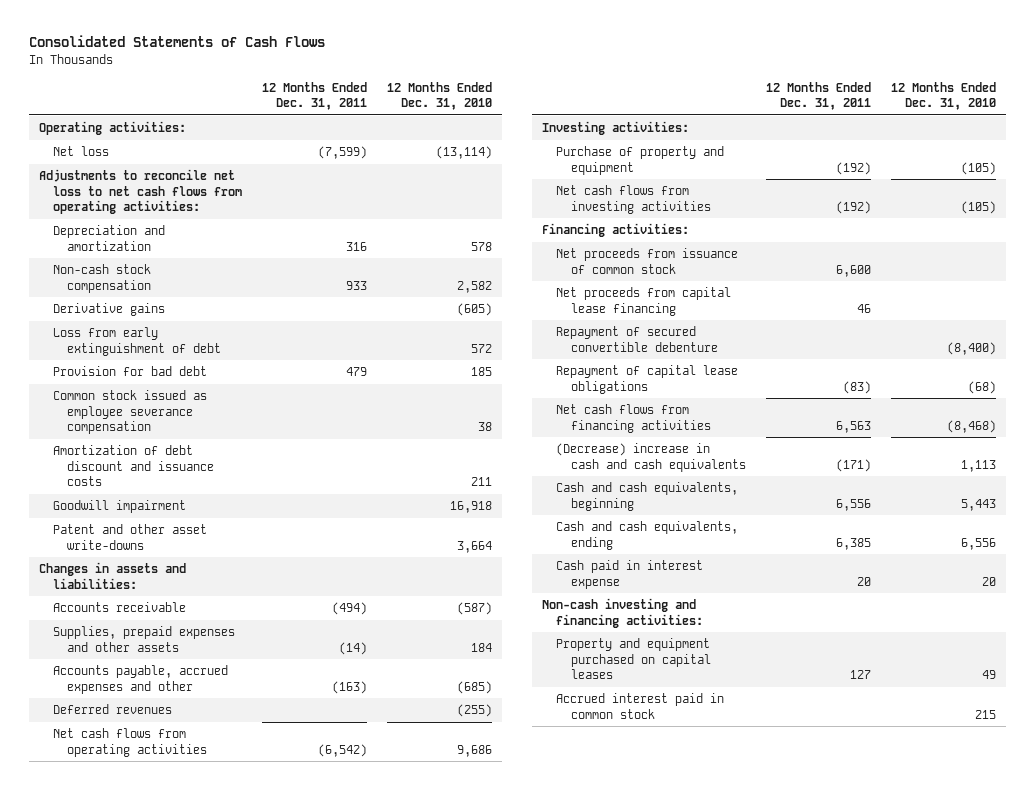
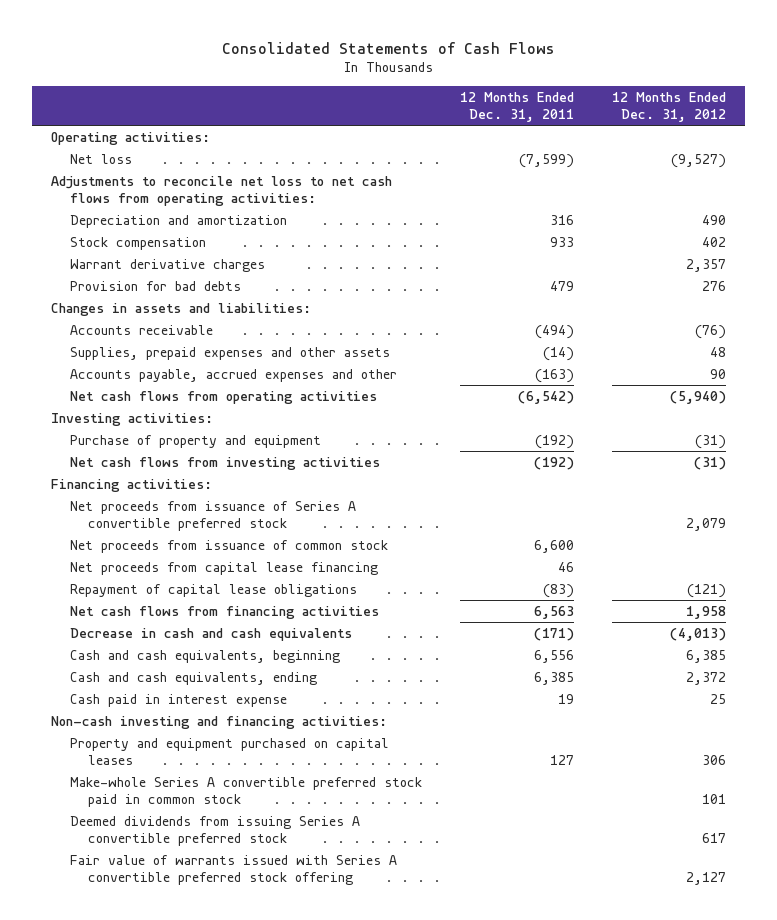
- | 12 Months Ended Dec. 31, 2011 | 12 Months Ended Dec. 31, 2010
+ | 12 Months Ended Dec. 31, 2011 | 12 Months Ended Dec. 31, 2012
- Non-cash stock compensation | 933 | 2,582
- Derivative gains | | (605)
- Loss from early extinguishment of debt | | 572
- Provision for bad debt | 479 | 185
- Common stock issued as employee severance compensation | | 38
- Amortization of debt discount and issuance costs | | 211
- Goodwill impairment | | 16,918
- Patent and other asset write-downs | | 3,664
+ Stock compensation | 933 | 402
+ Warrant derivative charges | | 2,357
+ Provision for bad debts | 479 | 276
- Deferred revenues | | (255)
+ Net proceeds from issuance of Series A convertible preferred stock | | 2,079
- Repayment of secured convertible debenture | | (8,400)
- (Decrease) increase in cash and cash equivalents | (171) | 1,113
+ Decrease in cash and cash equivalents | (171) | (4,013)
- Cash paid in interest expense | 20 | 20
+ Cash paid in interest expense | 19 | 25
- Accrued interest paid in common stock | | 215
+ Make-whole Series A convertible preferred stock paid in common stock | | 101
+ Deemed dividends from issuing Series A convertible preferred stock | | 617
+ Fair value of warrants issued with Series A convertible preferred stock offering | | 2,127

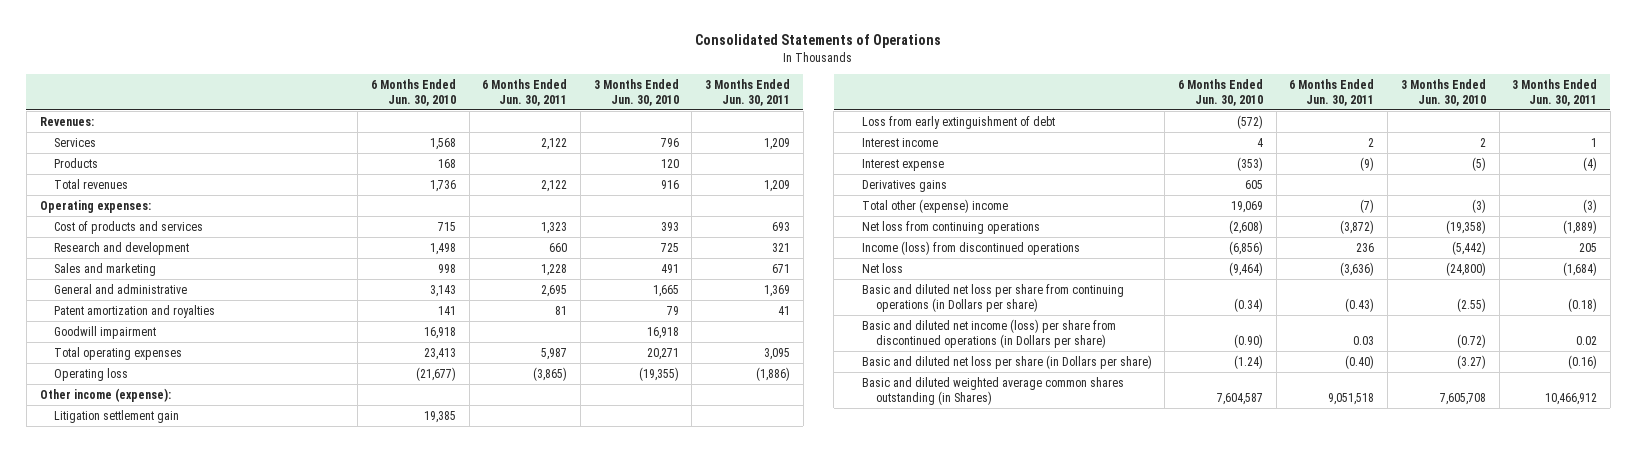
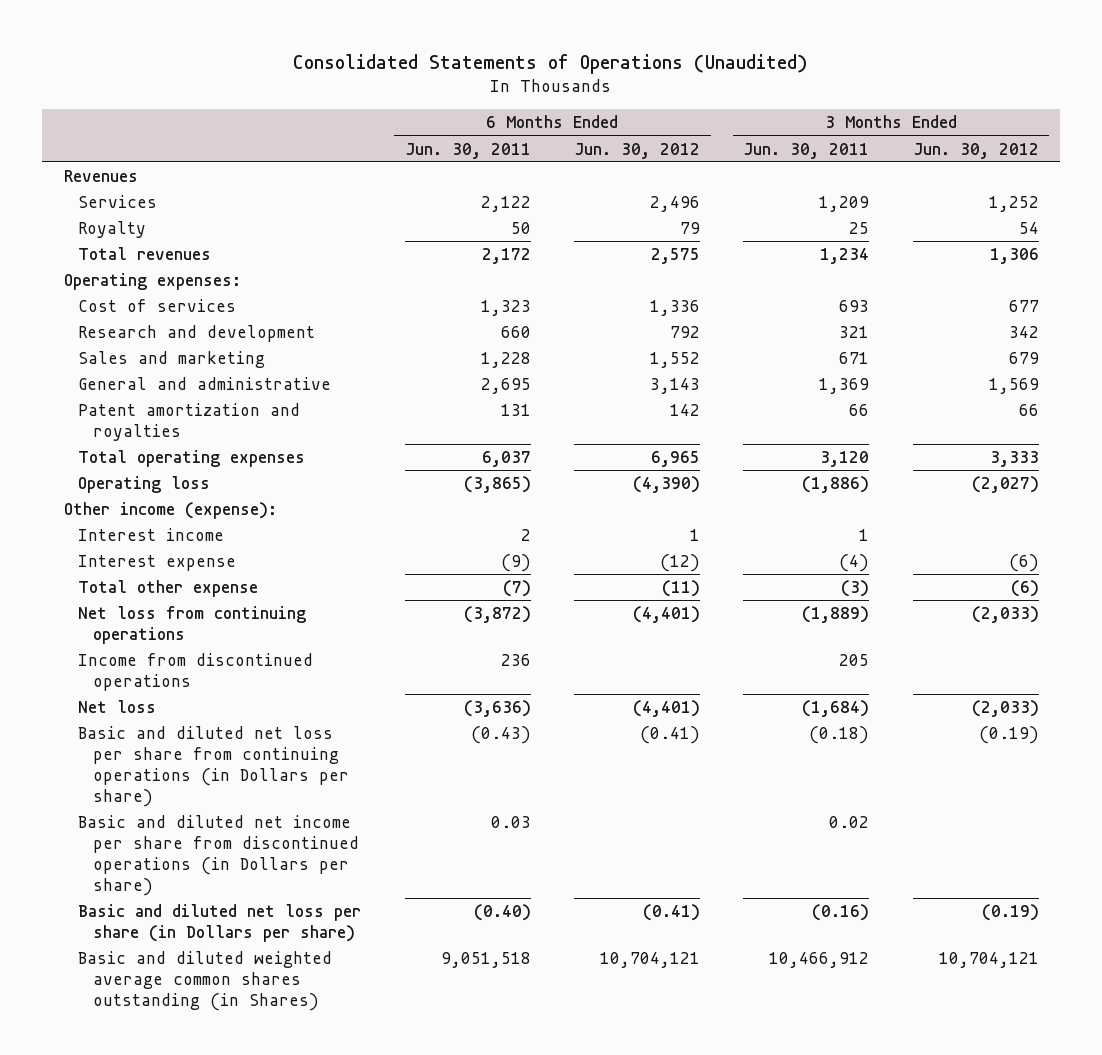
- Consolidated Statements of Operations
+ Consolidated Statements of Operations (Unaudited)
- | 6 Months Ended Jun. 30, 2010 | 6 Months Ended Jun. 30, 2011 | 3 Months Ended Jun. 30, 2010 | 3 Months Ended Jun. 30, 2011
+ | 6 Months Ended Jun. 30, 2011 | 6 Months Ended Jun. 30, 2012 | 3 Months Ended Jun. 30, 2011 | 3 Months Ended Jun. 30, 2012
- Revenues:
+ Revenues
- Products | 168 | | 120 |
- Total revenues | 1,736 | 2,122 | 916 | 1,209
+ Royalty | 50 | 79 | 25 | 54
+ Total revenues | 2,172 | 2,575 | 1,234 | 1,306
- Cost of products and services | 715 | 1,323 | 393 | 693
+ Cost of services | 1,323 | 1,336 | 693 | 677
- Patent amortization and royalties | 141 | 81 | 79 | 41
- Goodwill impairment | 16,918 | | 16,918 |
- Total operating expenses | 23,413 | 5,987 | 20,271 | 3,095
+ Patent amortization and royalties | 131 | 142 | 66 | 66
+ Total operating expenses | 6,037 | 6,965 | 3,120 | 3,333
- Litigation settlement gain | 19,385 | | |
- Loss from early extinguishment of debt | (572) | | |
- Derivatives gains | 605 | | |
- Total other (expense) income | 19,069 | (7) | (3) | (3)
+ Total other expense | (7) | (11) | (3) | (6)
- Income (loss) from discontinued operations | (6,856) | 236 | (5,442) | 205
+ Income from discontinued operations | 236 | | 205 |
- Basic and diluted net income (loss) per share from discontinued operations (in Dollars per share) | (0.90) | 0.03 | (0.72) | 0.02
+ Basic and diluted net income per share from discontinued operations (in Dollars per share) | 0.03 | | 0.02 |

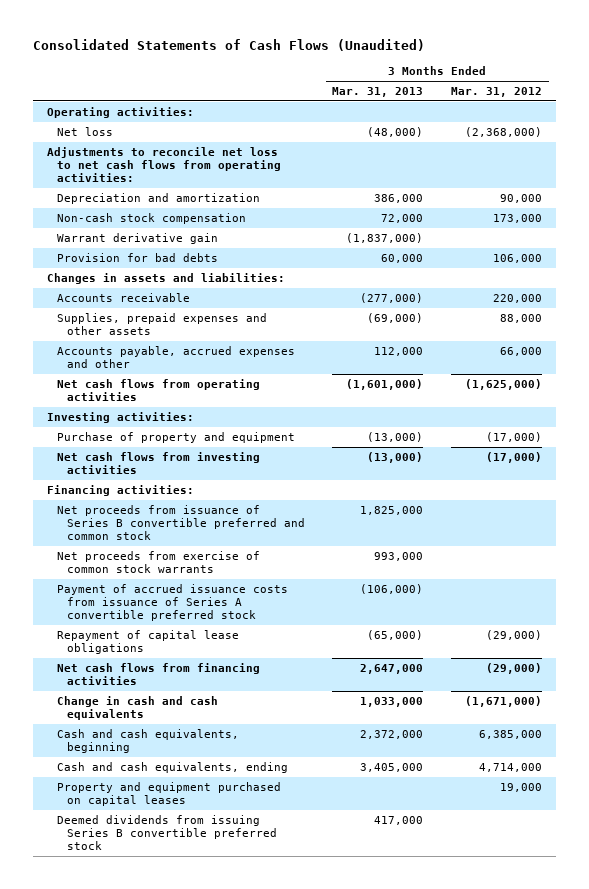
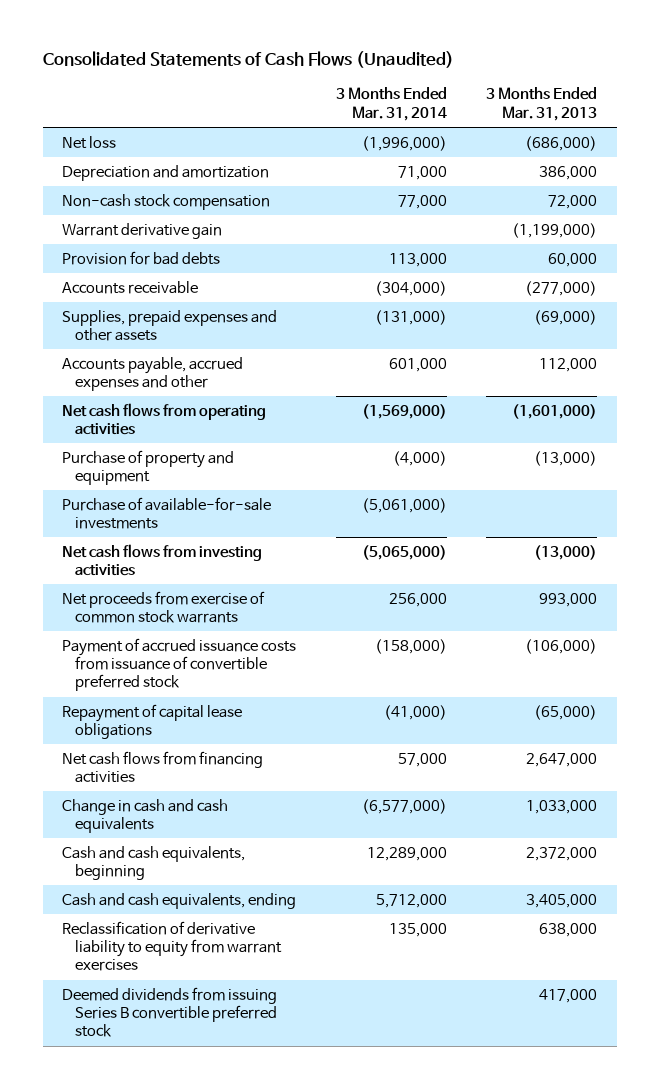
- | 3 Months Ended Mar. 31, 2013 | 3 Months Ended Mar. 31, 2012
+ | 3 Months Ended Mar. 31, 2014 | 3 Months Ended Mar. 31, 2013
- Operating activities:
- Net loss | (48,000) | (2,368,000)
- Adjustments to reconcile net loss to net cash flows from operating activities:
+ Net loss | (1,996,000) | (686,000)
- Warrant derivative gain | (1,837,000) |
+ Warrant derivative gain | | (1,199,000)
- Changes in assets and liabilities:
- Investing activities:
+ Purchase of available-for-sale investments | (5,061,000) |
- Financing activities:
- Net proceeds from issuance of Series B convertible preferred and common stock | 1,825,000 |
- Payment of accrued issuance costs from issuance of Series A convertible preferred stock | (106,000) |
+ Payment of accrued issuance costs from issuance of convertible preferred stock | (158,000) | (106,000)
- Property and equipment purchased on capital leases | | 19,000
+ Reclassification of derivative liability to equity from warrant exercises | 135,000 | 638,000

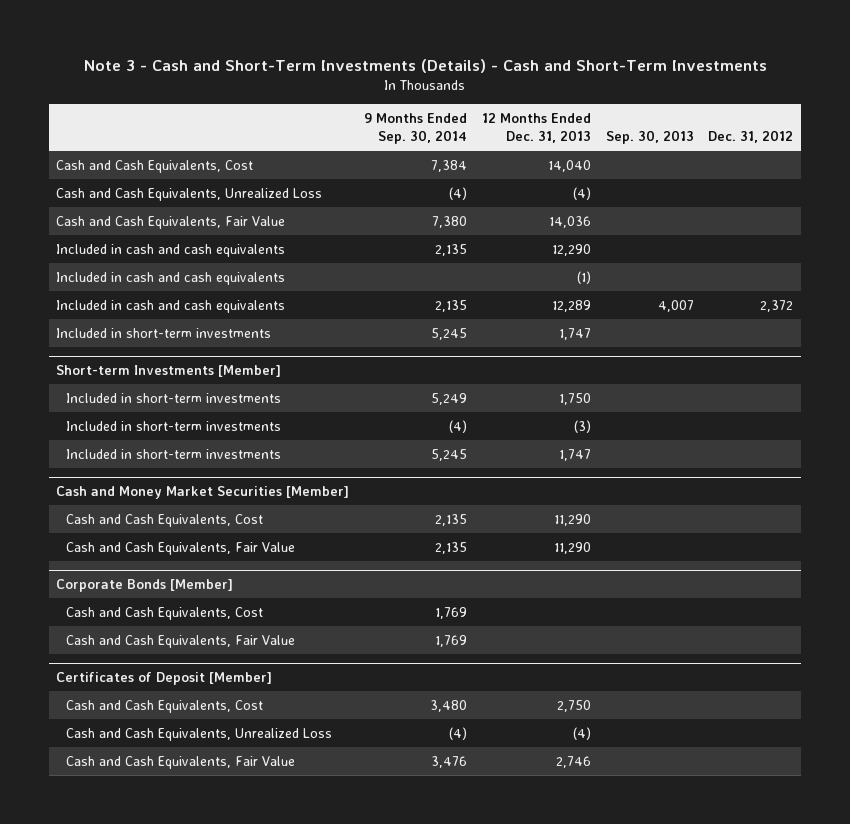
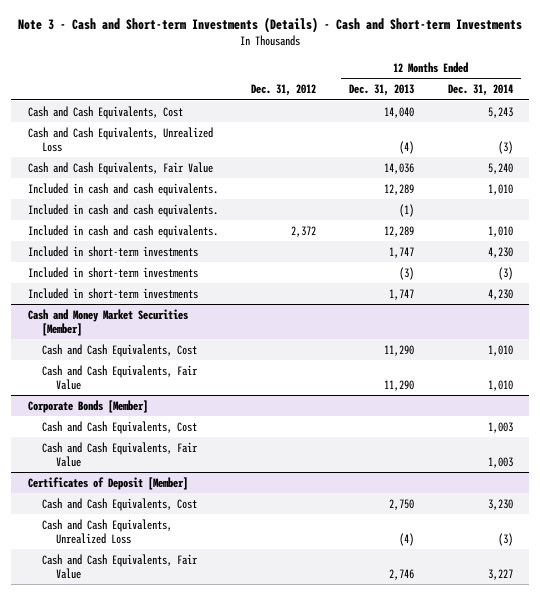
- Note 3 - Cash and Short-Term Investments (Details) - Cash and Short-Term Investments
+ Note 3 - Cash and Short-term Investments (Details) - Cash and Short-term Investments
- | 9 Months Ended Sep. 30, 2014 | 12 Months Ended Dec. 31, 2013 | Sep. 30, 2013 | Dec. 31, 2012
+ | Dec. 31, 2012 | 12 Months Ended Dec. 31, 2013 | 12 Months Ended Dec. 31, 2014
- Included in cash and cash equivalents | 2,135 | 12,290 | |
- Included in cash and cash equivalents | | (1) | |
- Included in cash and cash equivalents | 2,135 | 12,289 | 4,007 | 2,372
+ Included in cash and cash equivalents. | | 12,289 | 1,010
+ Included in cash and cash equivalents. | | (1) |
+ Included in cash and cash equivalents. | 2,372 | 12,289 | 1,010
- Short-term Investments [Member]
- Included in short-term investments | 5,249 | 1,750 | |

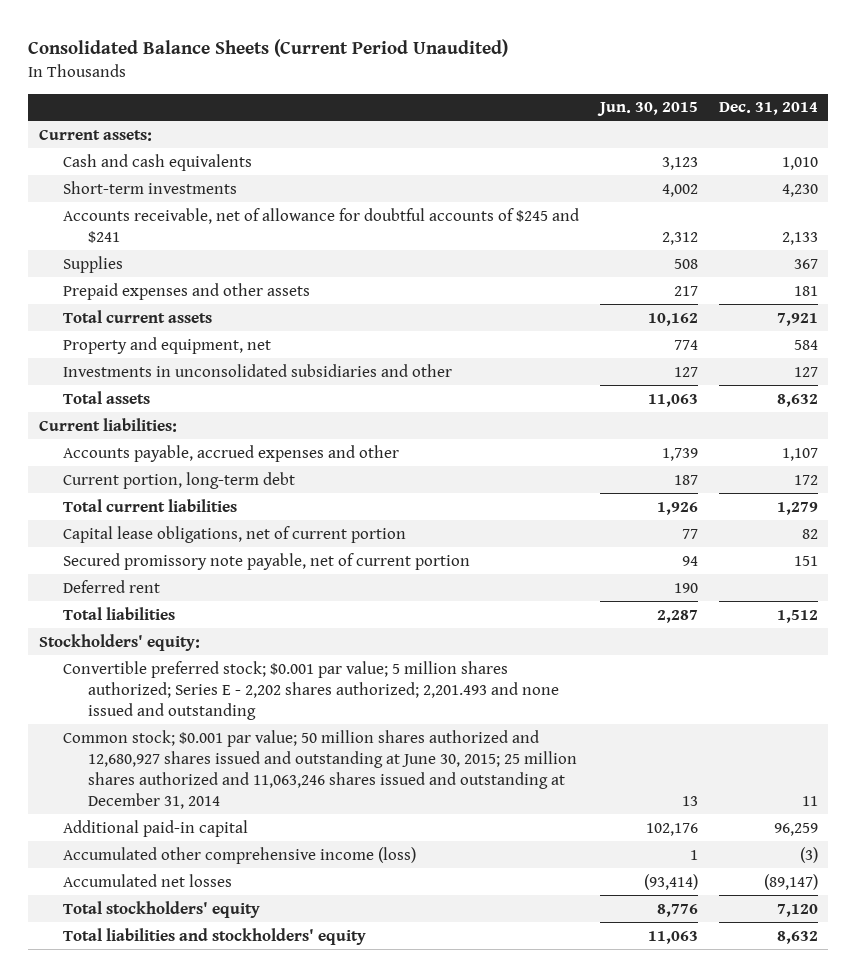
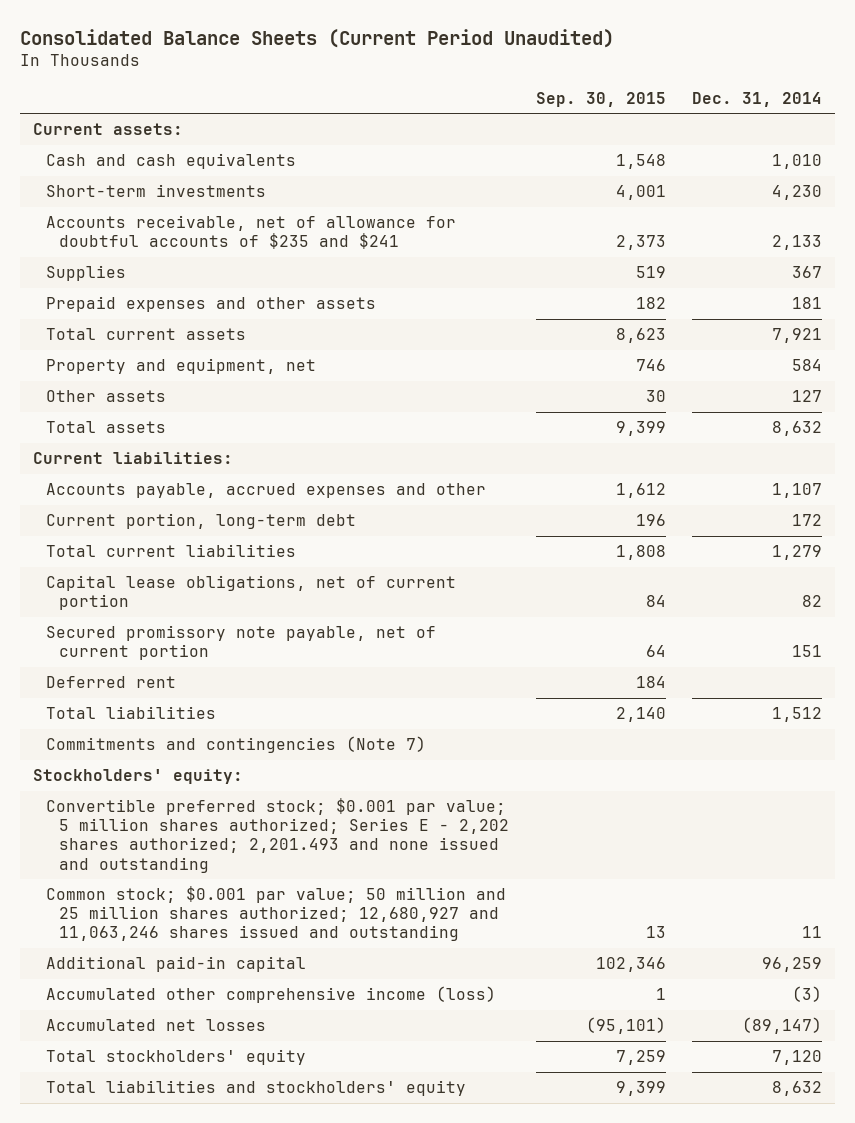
- | Jun. 30, 2015 | Dec. 31, 2014
+ | Sep. 30, 2015 | Dec. 31, 2014
- Accounts receivable, net of allowance for doubtful accounts of $245 and $241 | 2,312 | 2,133
+ Accounts receivable, net of allowance for doubtful accounts of $235 and $241 | 2,373 | 2,133
- Investments in unconsolidated subsidiaries and other | 127 | 127
+ Other assets | 30 | 127
+ Commitments and contingencies (Note 7)
- Common stock; $0.001 par value; 50 million shares authorized and 12,680,927 shares issued and outstanding at June 30, 2015; 25 million shares authorized and 11,063,246 shares issued and outstanding at December 31, 2014 | 13 | 11
+ Common stock; $0.001 par value; 50 million and 25 million shares authorized; 12,680,927 and 11,063,246 shares issued and outstanding | 13 | 11

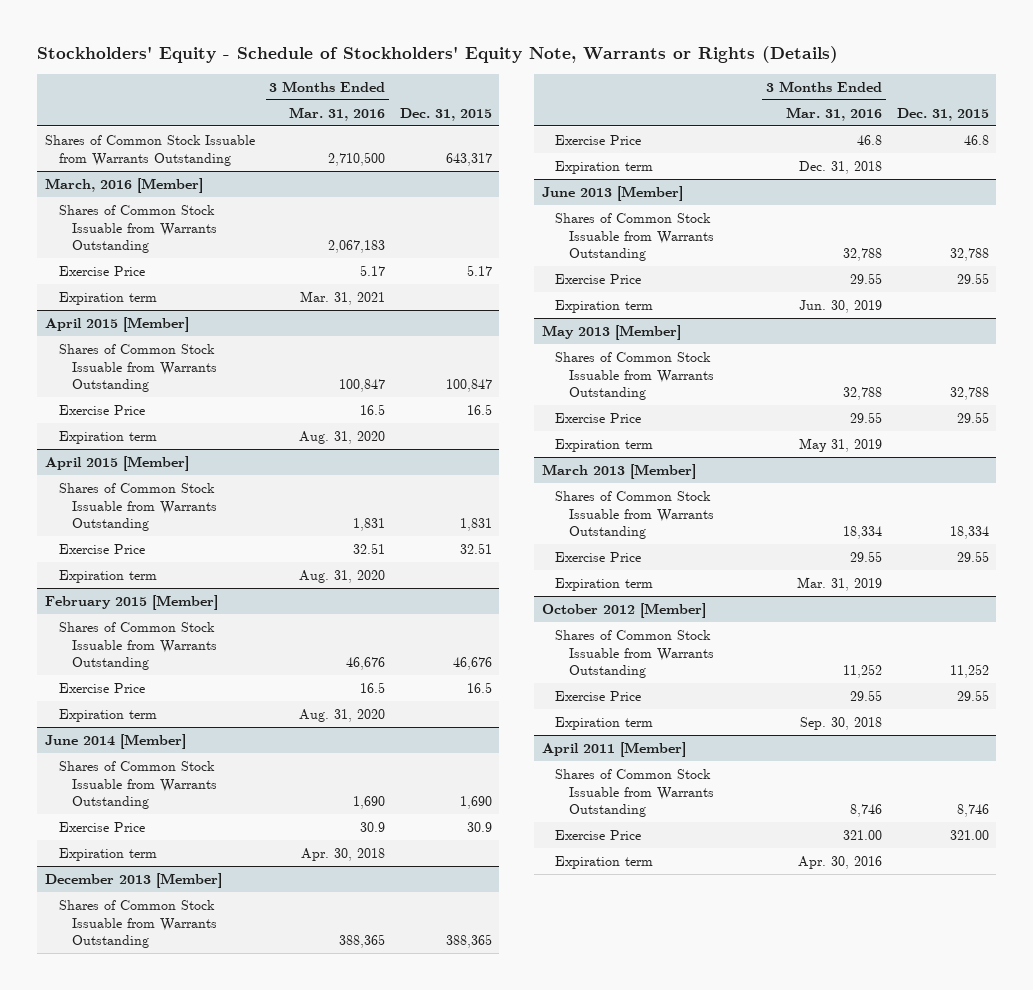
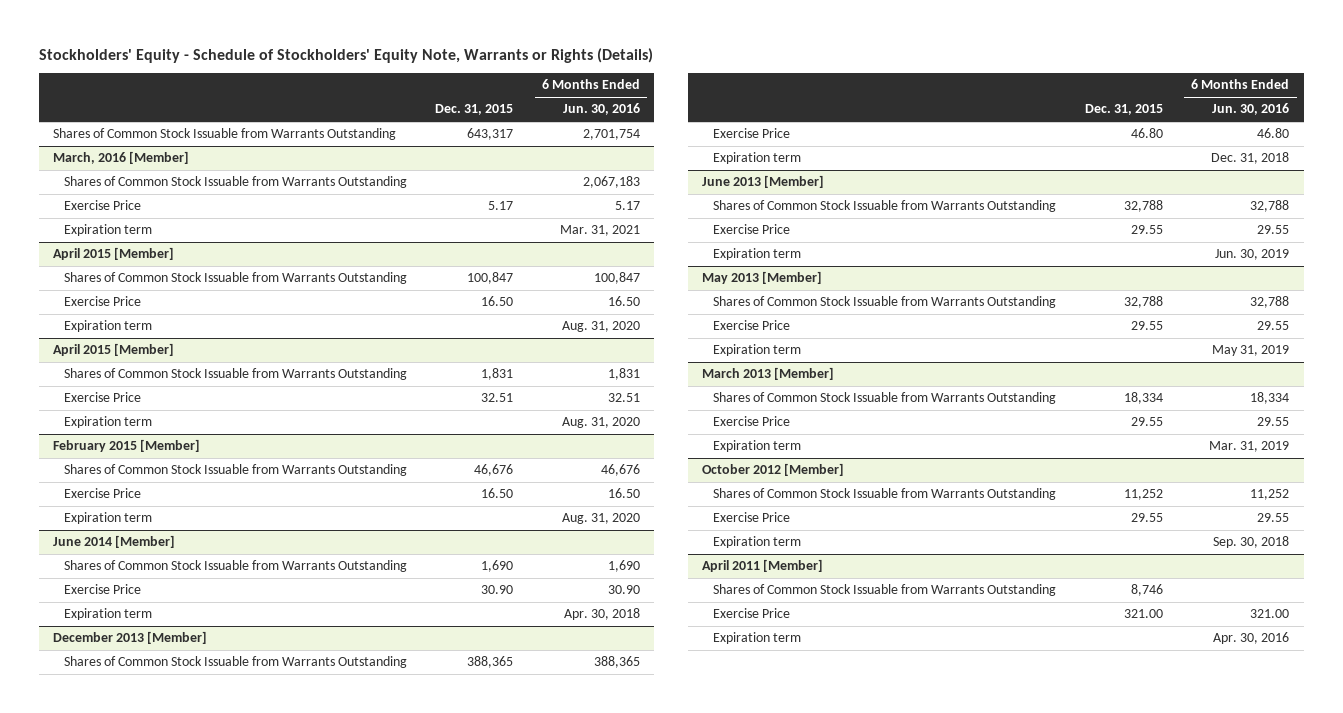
- | 3 Months Ended Mar. 31, 2016 | Dec. 31, 2015
+ | Dec. 31, 2015 | 6 Months Ended Jun. 30, 2016
@ April 2015 [Member]
- Exercise Price | 16.5 | 16.5
+ Exercise Price | 16.50 | 16.50
@ February 2015 [Member]
- Exercise Price | 16.5 | 16.5
+ Exercise Price | 16.50 | 16.50
@ June 2014 [Member]
- Exercise Price | 30.9 | 30.9
+ Exercise Price | 30.90 | 30.90
@ December 2013 [Member]
- Exercise Price | 46.8 | 46.8
+ Exercise Price | 46.80 | 46.80

